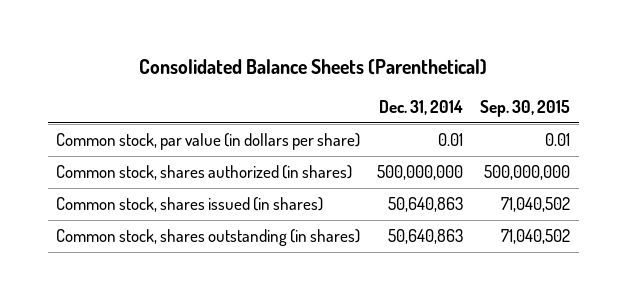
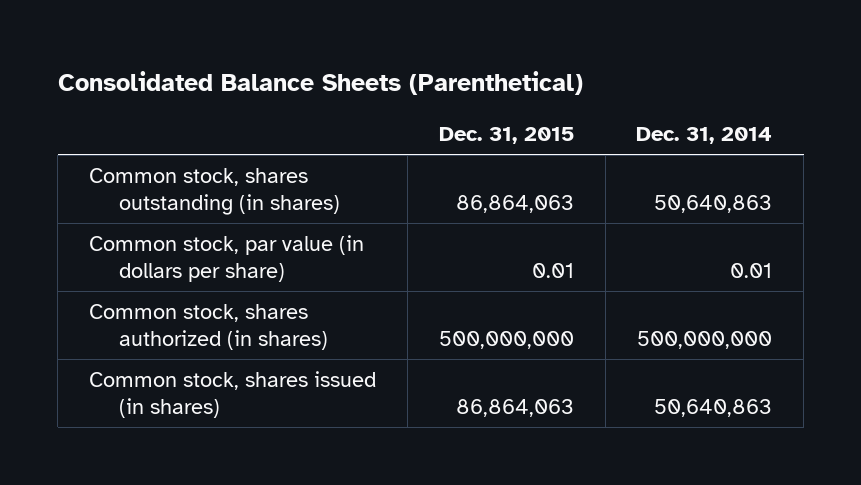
- | Dec. 31, 2014 | Sep. 30, 2015
+ | Dec. 31, 2015 | Dec. 31, 2014
moved up: Common stock, shares outstanding (in shares) | 86,864,063 | 50,640,863

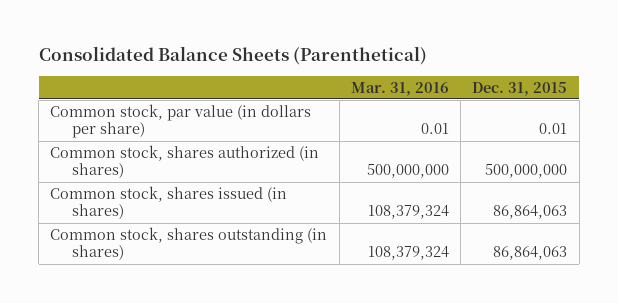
- | Dec. 31, 2015 | Dec. 31, 2014
+ | Mar. 31, 2016 | Dec. 31, 2015
moved down: Common stock, shares outstanding (in shares) | 108,379,324 | 86,864,063

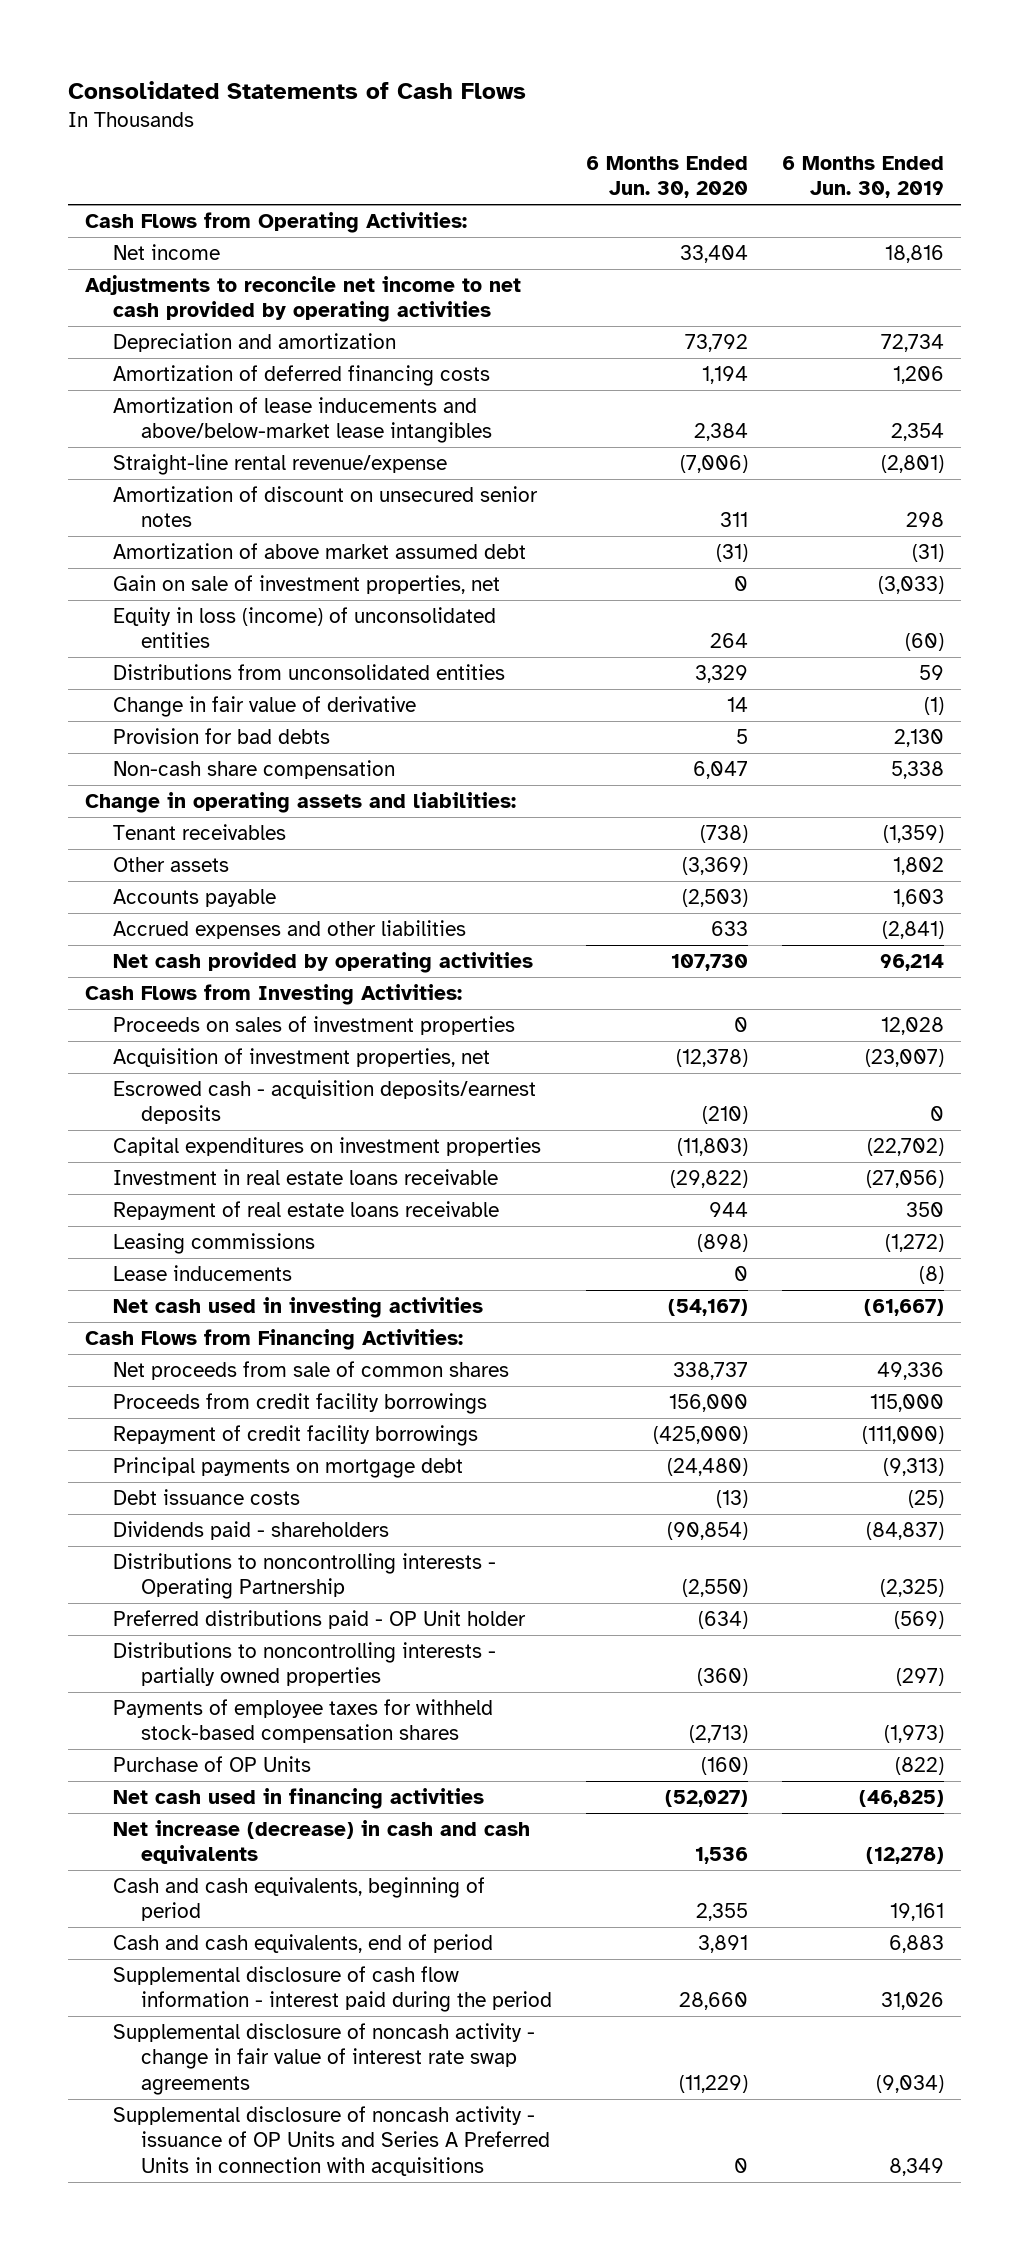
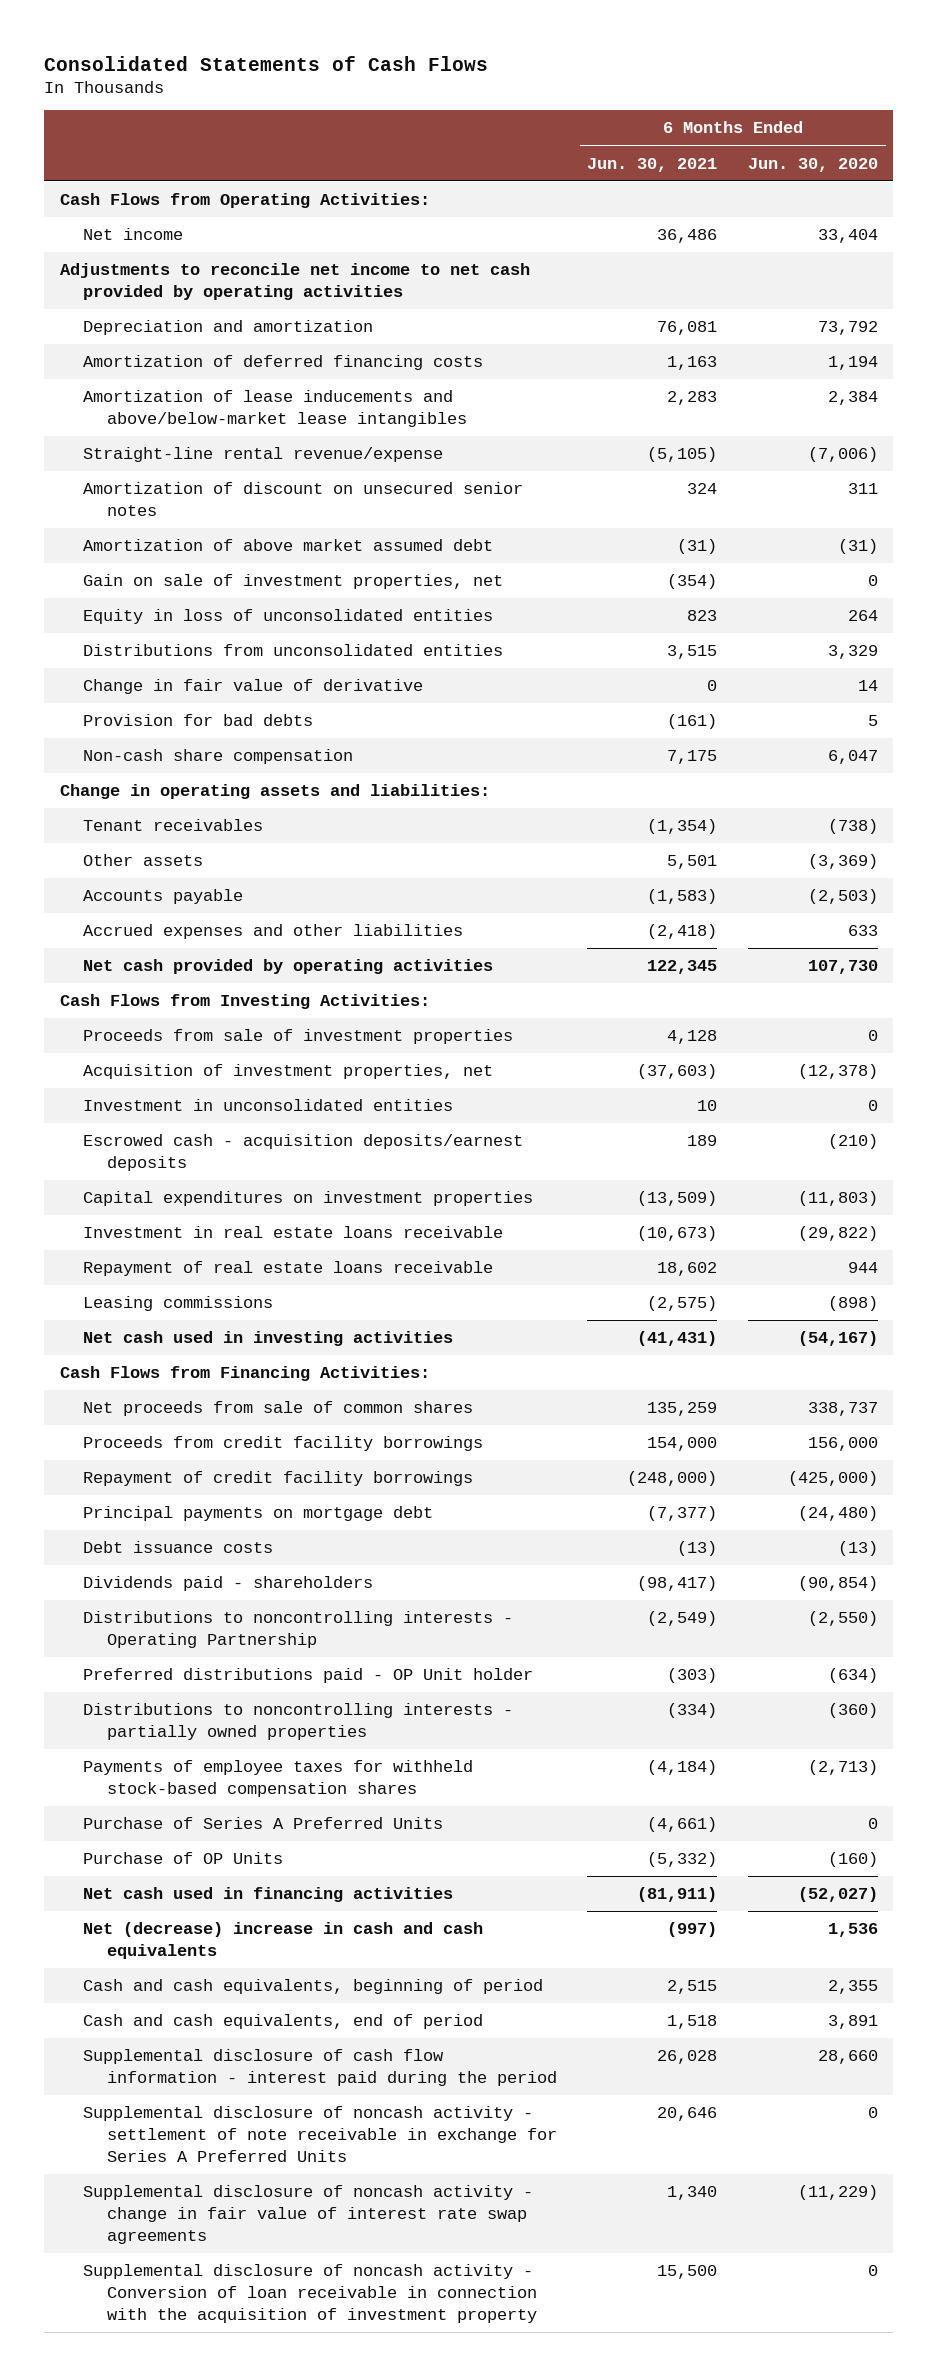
- | 6 Months Ended Jun. 30, 2020 | 6 Months Ended Jun. 30, 2019
+ | 6 Months Ended Jun. 30, 2021 | 6 Months Ended Jun. 30, 2020
- Equity in loss (income) of unconsolidated entities | 264 | (60)
+ Equity in loss of unconsolidated entities | 823 | 264
- Proceeds on sales of investment properties | 0 | 12,028
+ Proceeds from sale of investment properties | 4,128 | 0
+ Investment in unconsolidated entities | 10 | 0
- Lease inducements | 0 | (8)
+ Purchase of Series A Preferred Units | (4,661) | 0
- Net increase (decrease) in cash and cash equivalents | 1,536 | (12,278)
+ Net (decrease) increase in cash and cash equivalents | (997) | 1,536
+ Supplemental disclosure of noncash activity - settlement of note receivable in exchange for Series A Preferred Units | 20,646 | 0
- Supplemental disclosure of noncash activity - issuance of OP Units and Series A Preferred Units in connection with acquisitions | 0 | 8,349
+ Supplemental disclosure of noncash activity - Conversion of loan receivable in connection with the acquisition of investment property | 15,500 | 0

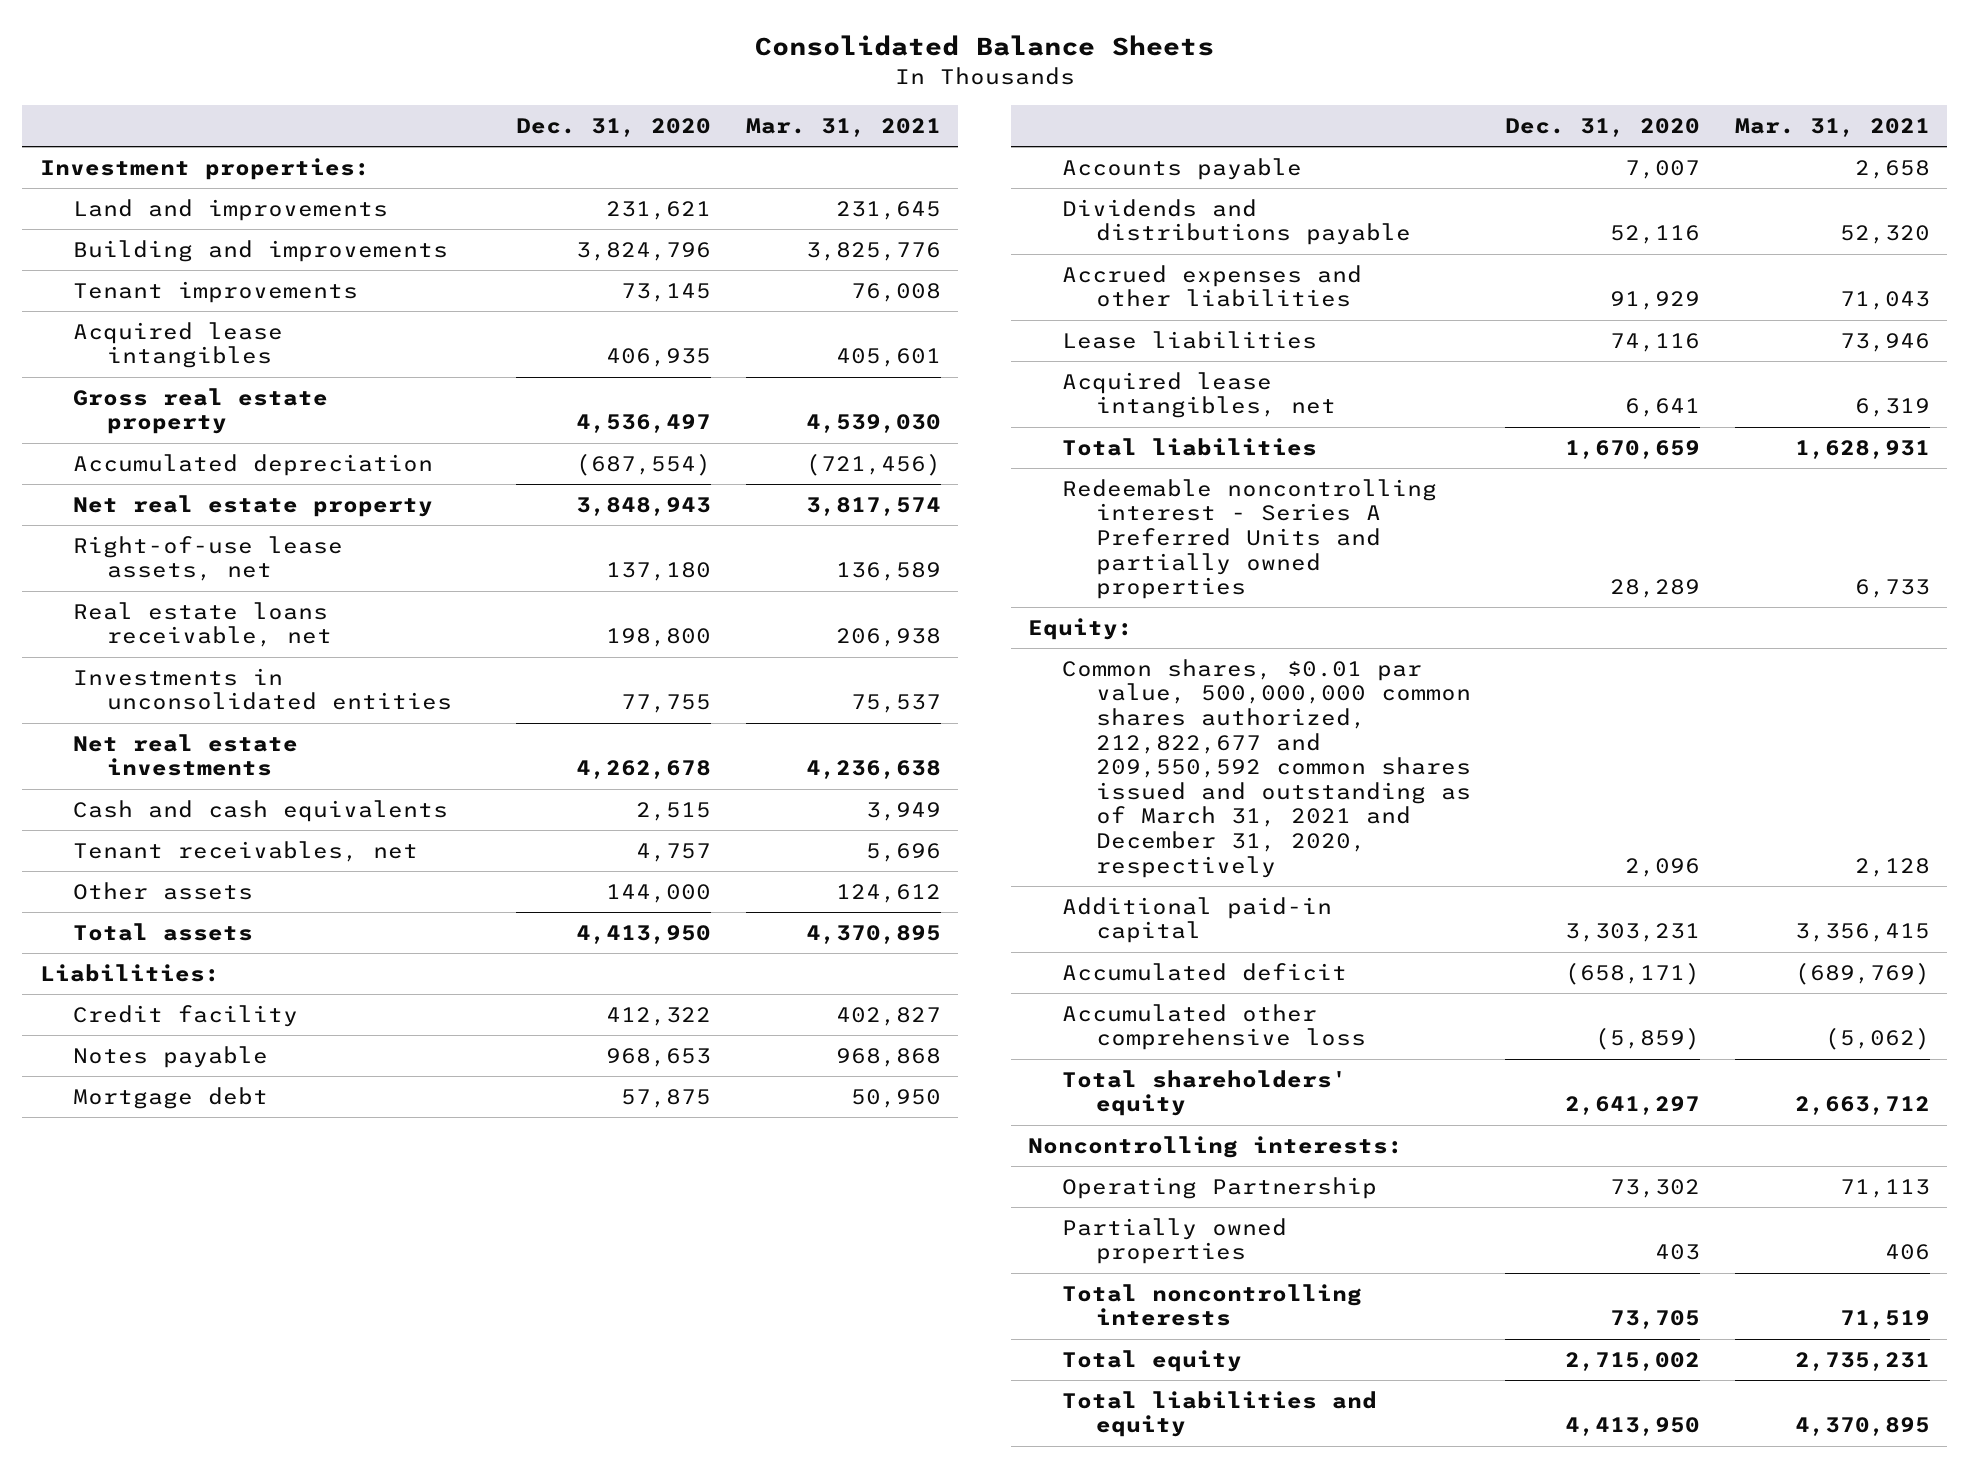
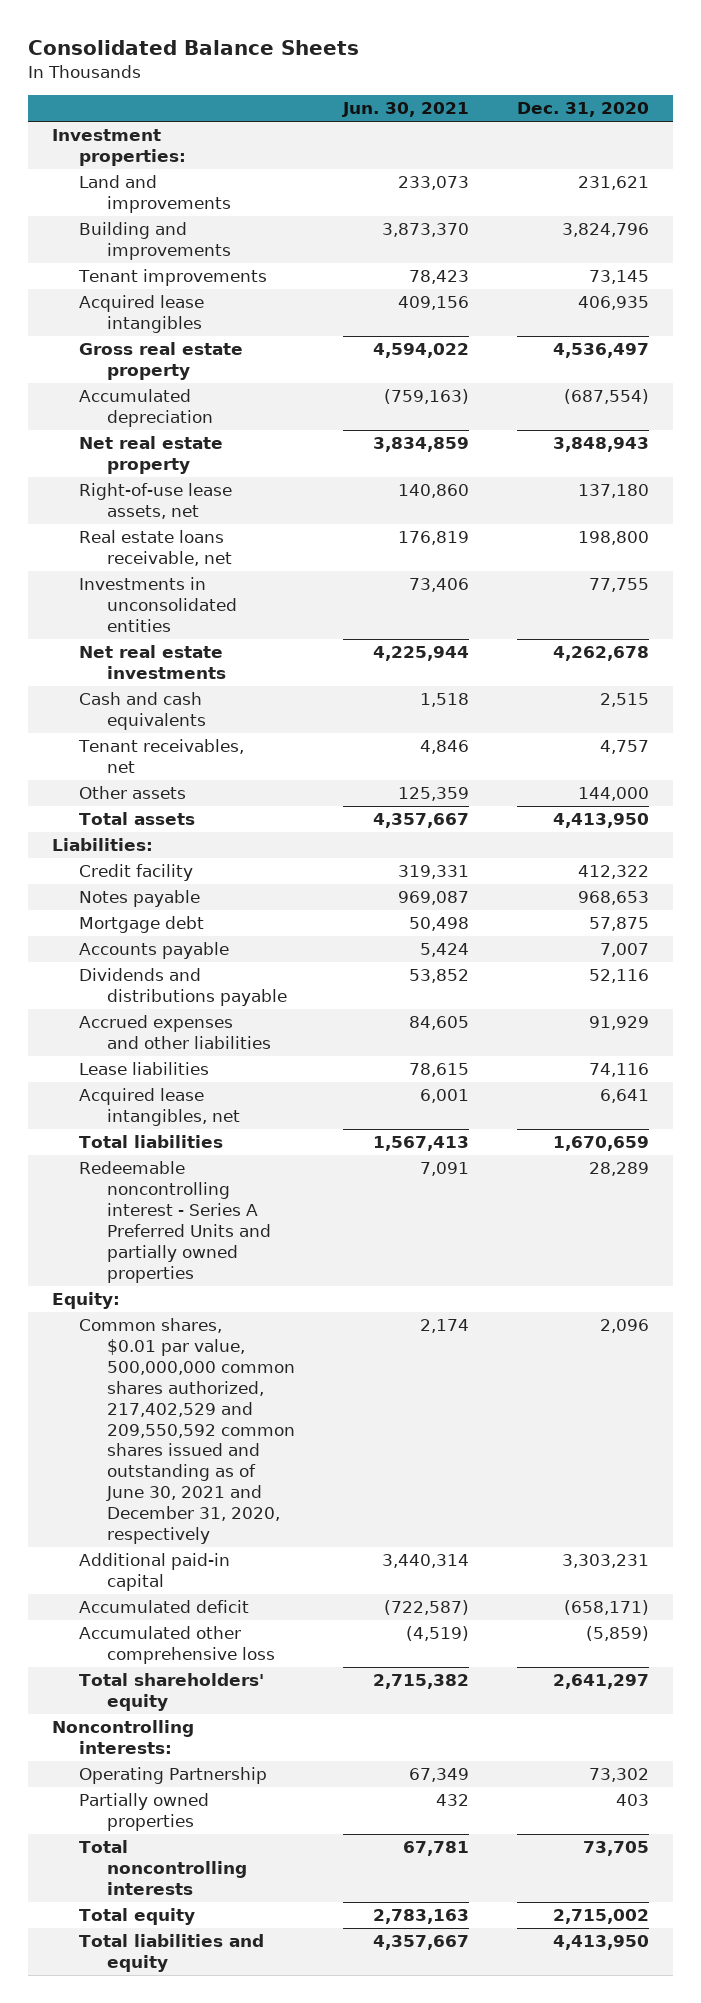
- | Dec. 31, 2020 | Mar. 31, 2021
+ | Jun. 30, 2021 | Dec. 31, 2020
- Common shares, $0.01 par value, 500,000,000 common shares authorized, 212,822,677 and 209,550,592 common shares issued and outstanding as of March 31, 2021 and December 31, 2020, respectively | 2,096 | 2,128
+ Common shares, $0.01 par value, 500,000,000 common shares authorized, 217,402,529 and 209,550,592 common shares issued and outstanding as of June 30, 2021 and December 31, 2020, respectively | 2,174 | 2,096

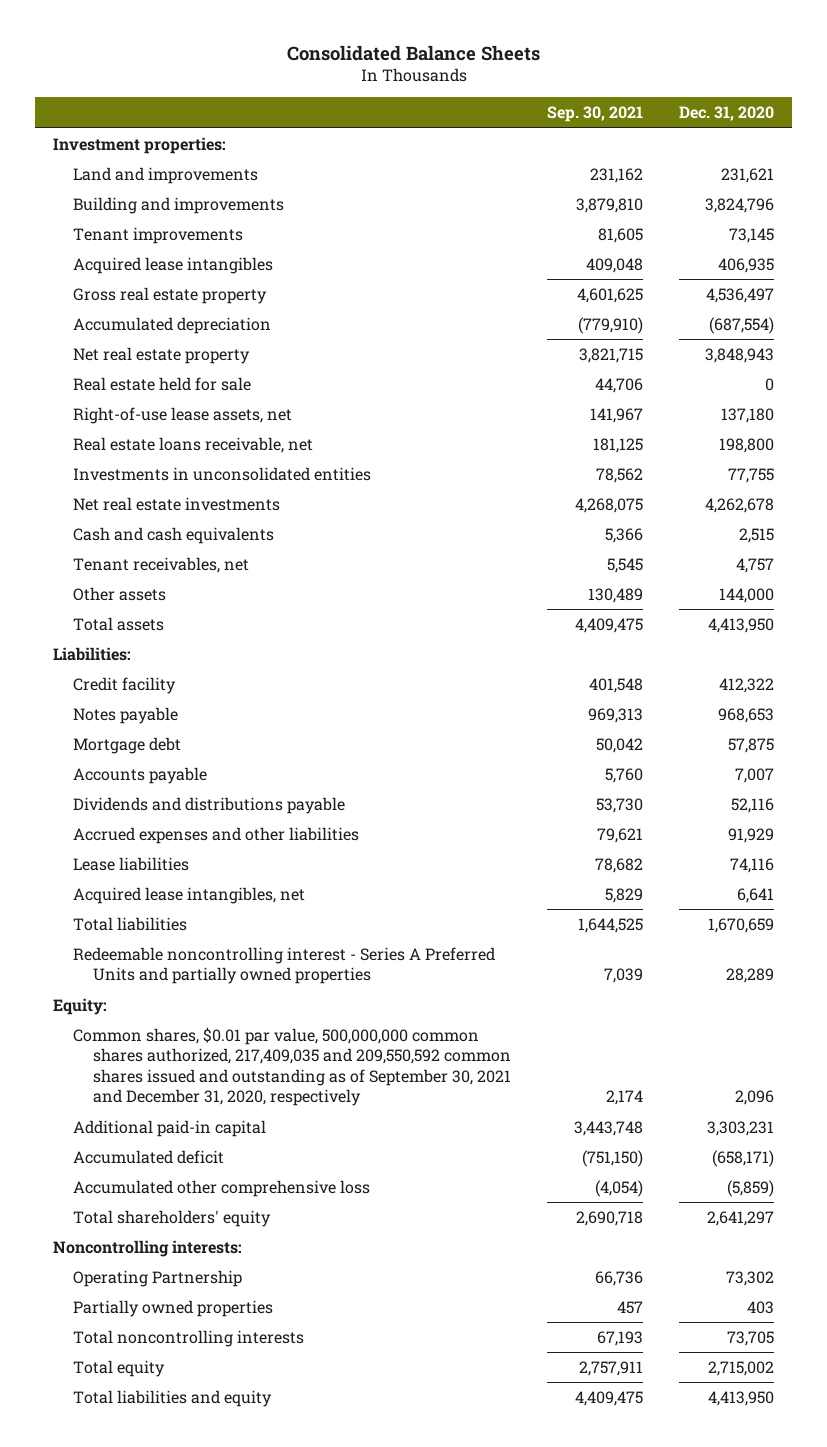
- | Jun. 30, 2021 | Dec. 31, 2020
+ | Sep. 30, 2021 | Dec. 31, 2020
+ Real estate held for sale | 44,706 | 0
- Common shares, $0.01 par value, 500,000,000 common shares authorized, 217,402,529 and 209,550,592 common shares issued and outstanding as of June 30, 2021 and December 31, 2020, respectively | 2,174 | 2,096
+ Common shares, $0.01 par value, 500,000,000 common shares authorized, 217,409,035 and 209,550,592 common shares issued and outstanding as of September 30, 2021 and December 31, 2020, respectively | 2,174 | 2,096

